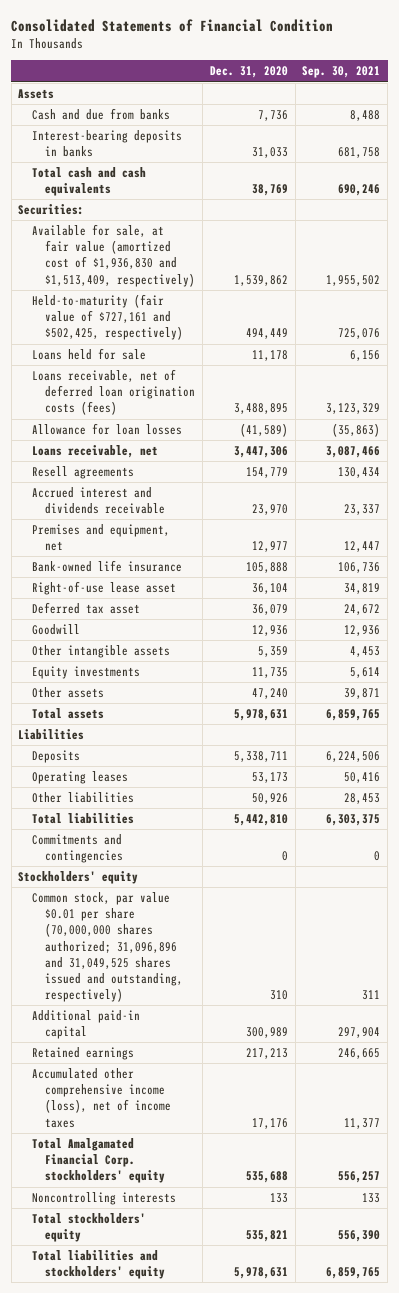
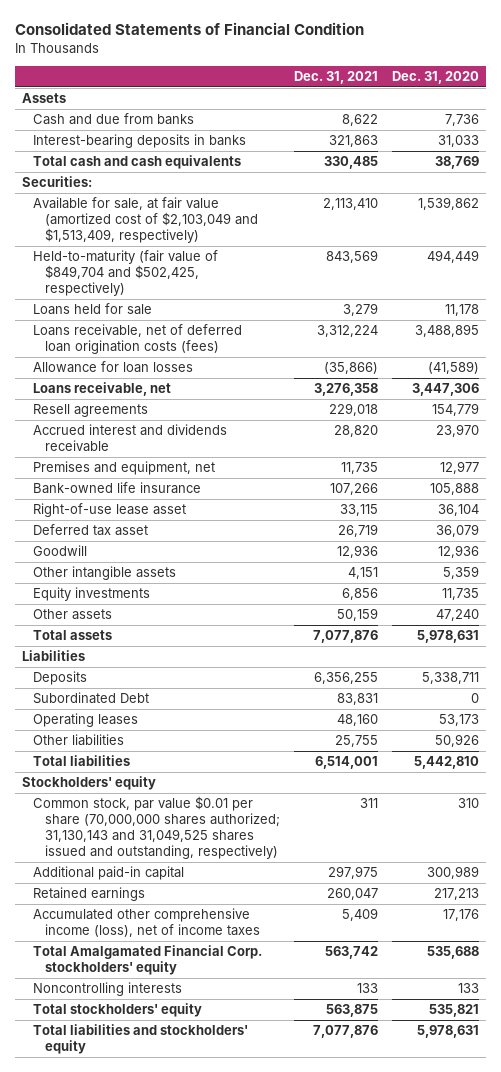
- | Dec. 31, 2020 | Sep. 30, 2021
+ | Dec. 31, 2021 | Dec. 31, 2020
- Available for sale, at fair value (amortized cost of $1,936,830 and $1,513,409, respectively) | 1,539,862 | 1,955,502
- Held-to-maturity (fair value of $727,161 and $502,425, respectively) | 494,449 | 725,076
+ Available for sale, at fair value (amortized cost of $2,103,049 and $1,513,409, respectively) | 2,113,410 | 1,539,862
+ Held-to-maturity (fair value of $849,704 and $502,425, respectively) | 843,569 | 494,449
+ Subordinated Debt | 83,831 | 0
- Commitments and contingencies | 0 | 0
- Common stock, par value $0.01 per share (70,000,000 shares authorized; 31,096,896 and 31,049,525 shares issued and outstanding, respectively) | 310 | 311
+ Common stock, par value $0.01 per share (70,000,000 shares authorized; 31,130,143 and 31,049,525 shares issued and outstanding, respectively) | 311 | 310

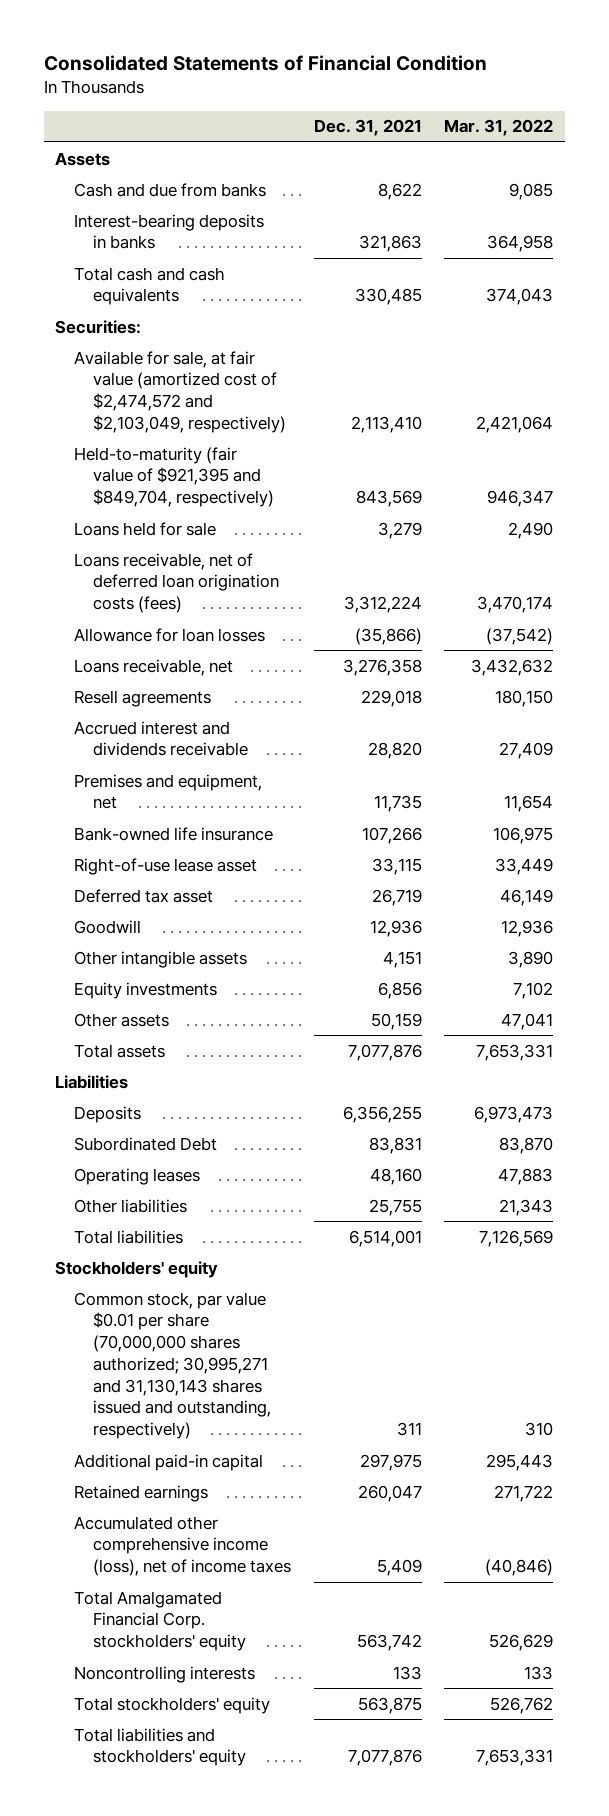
- | Dec. 31, 2021 | Dec. 31, 2020
+ | Dec. 31, 2021 | Mar. 31, 2022
- Available for sale, at fair value (amortized cost of $2,103,049 and $1,513,409, respectively) | 2,113,410 | 1,539,862
- Held-to-maturity (fair value of $849,704 and $502,425, respectively) | 843,569 | 494,449
+ Available for sale, at fair value (amortized cost of $2,474,572 and $2,103,049, respectively) | 2,113,410 | 2,421,064
+ Held-to-maturity (fair value of $921,395 and $849,704, respectively) | 843,569 | 946,347
- Common stock, par value $0.01 per share (70,000,000 shares authorized; 31,130,143 and 31,049,525 shares issued and outstanding, respectively) | 311 | 310
+ Common stock, par value $0.01 per share (70,000,000 shares authorized; 30,995,271 and 31,130,143 shares issued and outstanding, respectively) | 311 | 310

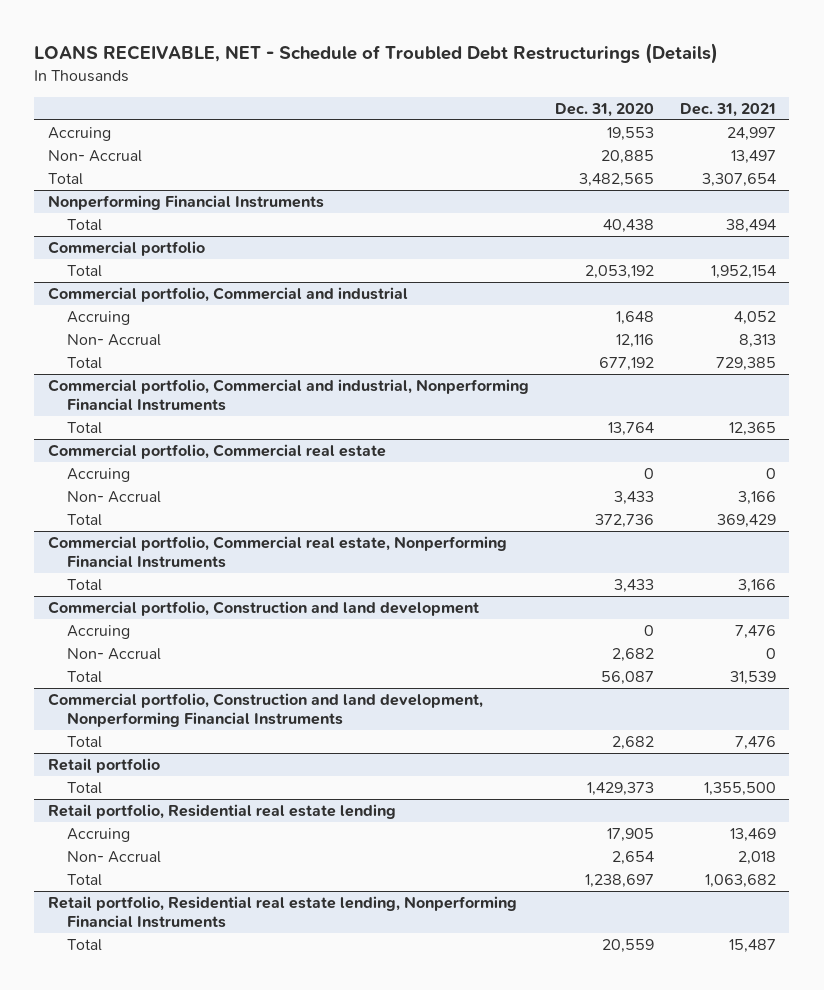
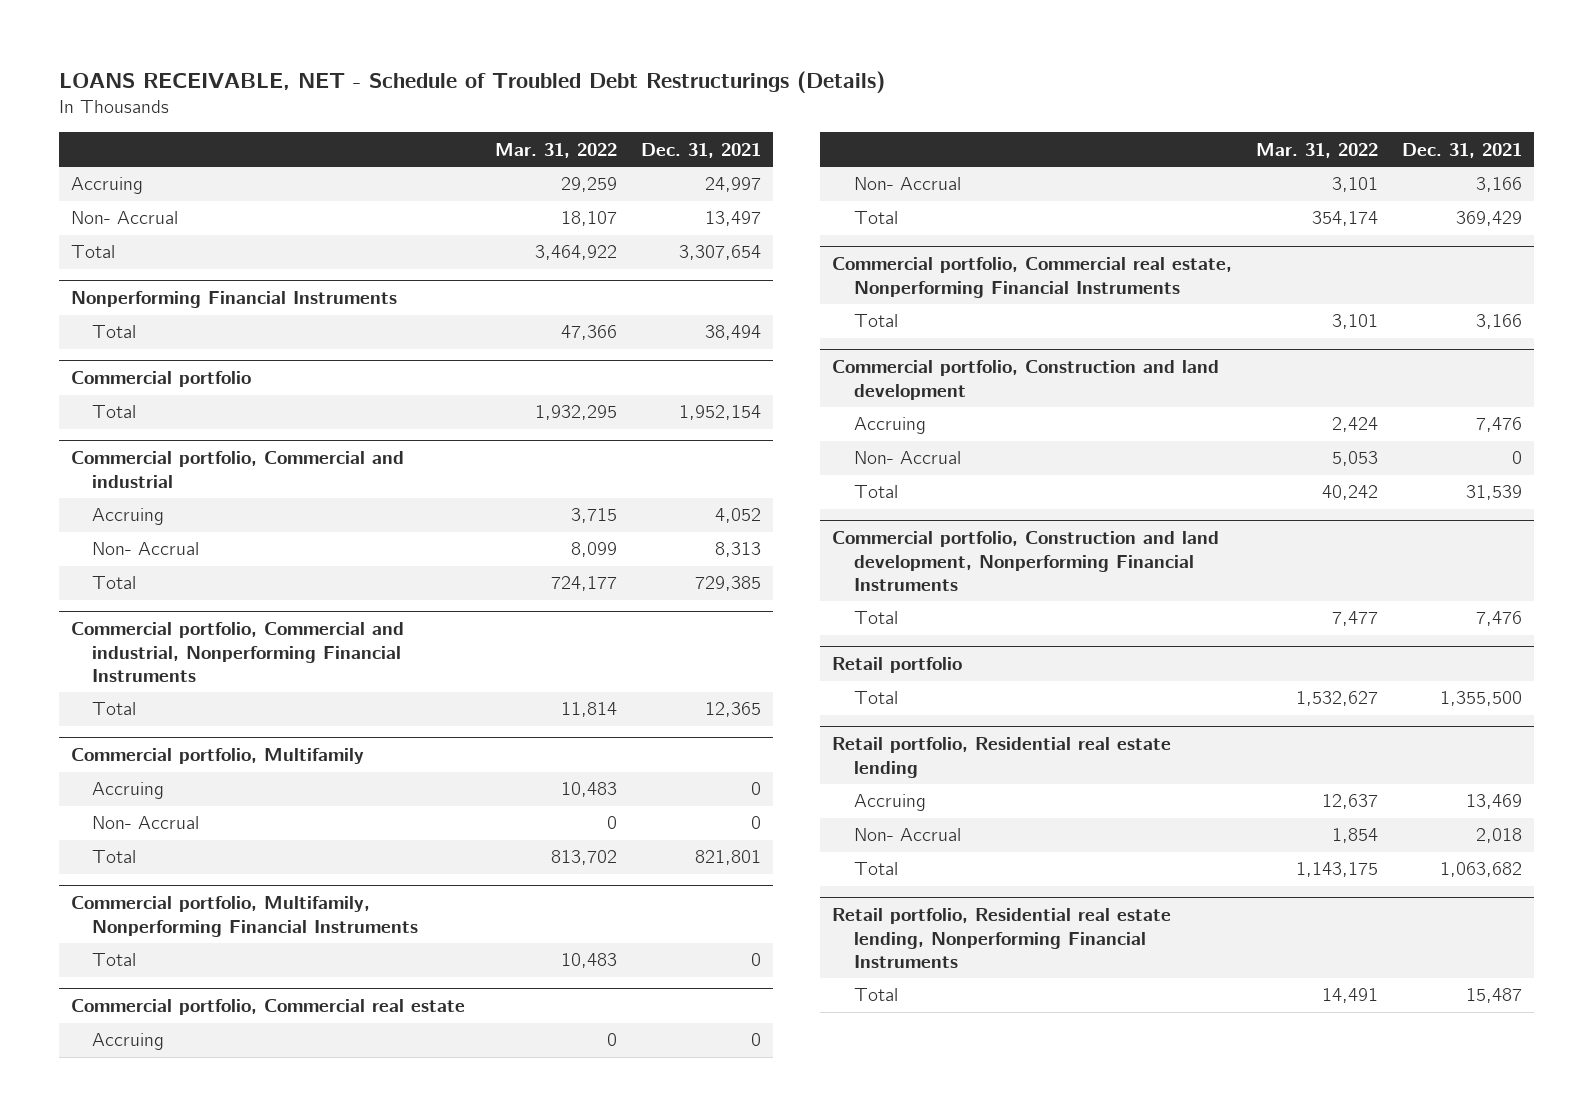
- | Dec. 31, 2020 | Dec. 31, 2021
+ | Mar. 31, 2022 | Dec. 31, 2021
+ Commercial portfolio, Multifamily
+ Accruing | 10,483 | 0
+ Non- Accrual | 0 | 0
+ Total | 813,702 | 821,801
+ Commercial portfolio, Multifamily, Nonperforming Financial Instruments
+ Total | 10,483 | 0

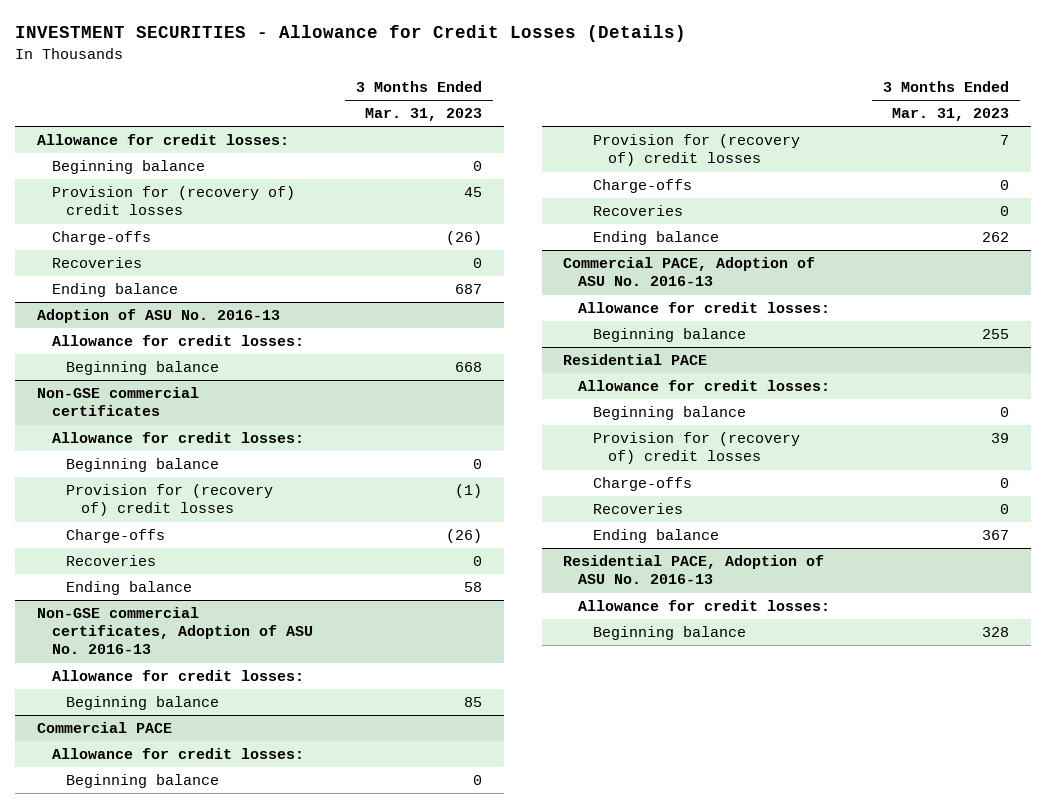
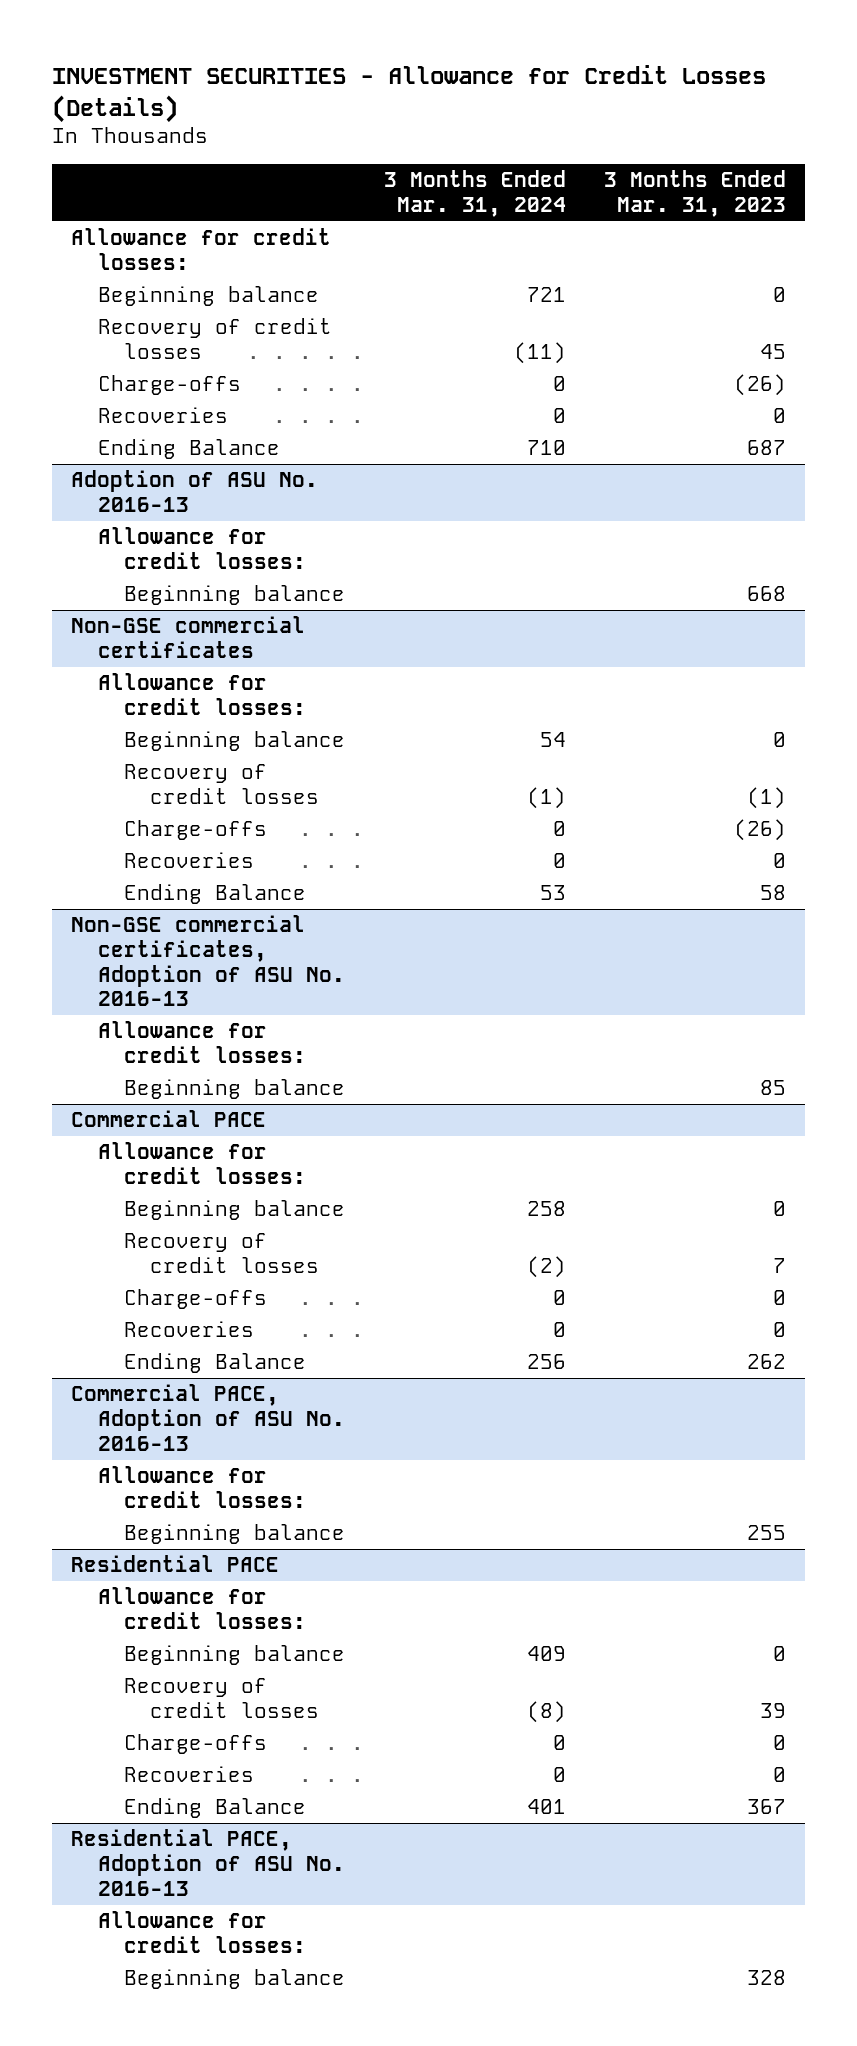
- | 3 Months Ended Mar. 31, 2023
+ | 3 Months Ended Mar. 31, 2024 | 3 Months Ended Mar. 31, 2023
- Provision for (recovery of) credit losses | 45
+ Recovery of credit losses | (11) | 45
- Ending balance | 687
+ Ending Balance | 710 | 687
@ Non-GSE commercial certificates
- Provision for (recovery of) credit losses | (1)
+ Recovery of credit losses | (1) | (1)
- Ending balance | 58
+ Ending Balance | 53 | 58
@ Commercial PACE
- Provision for (recovery of) credit losses | 7
+ Recovery of credit losses | (2) | 7
- Ending balance | 262
+ Ending Balance | 256 | 262
@ Residential PACE
- Provision for (recovery of) credit losses | 39
+ Recovery of credit losses | (8) | 39
- Ending balance | 367
+ Ending Balance | 401 | 367

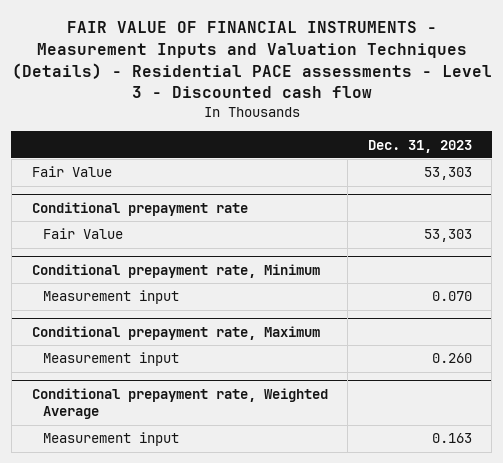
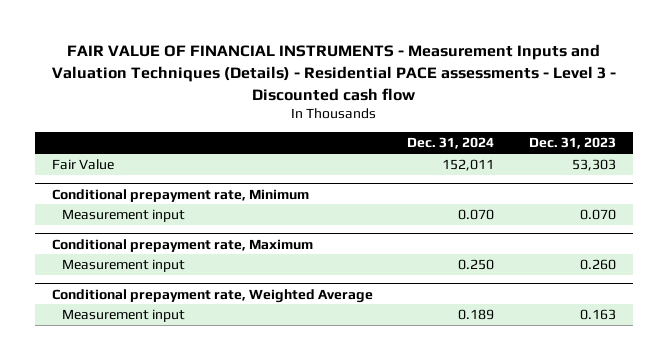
- | Dec. 31, 2023
+ | Dec. 31, 2024 | Dec. 31, 2023
- Conditional prepayment rate
- Fair Value | 53,303

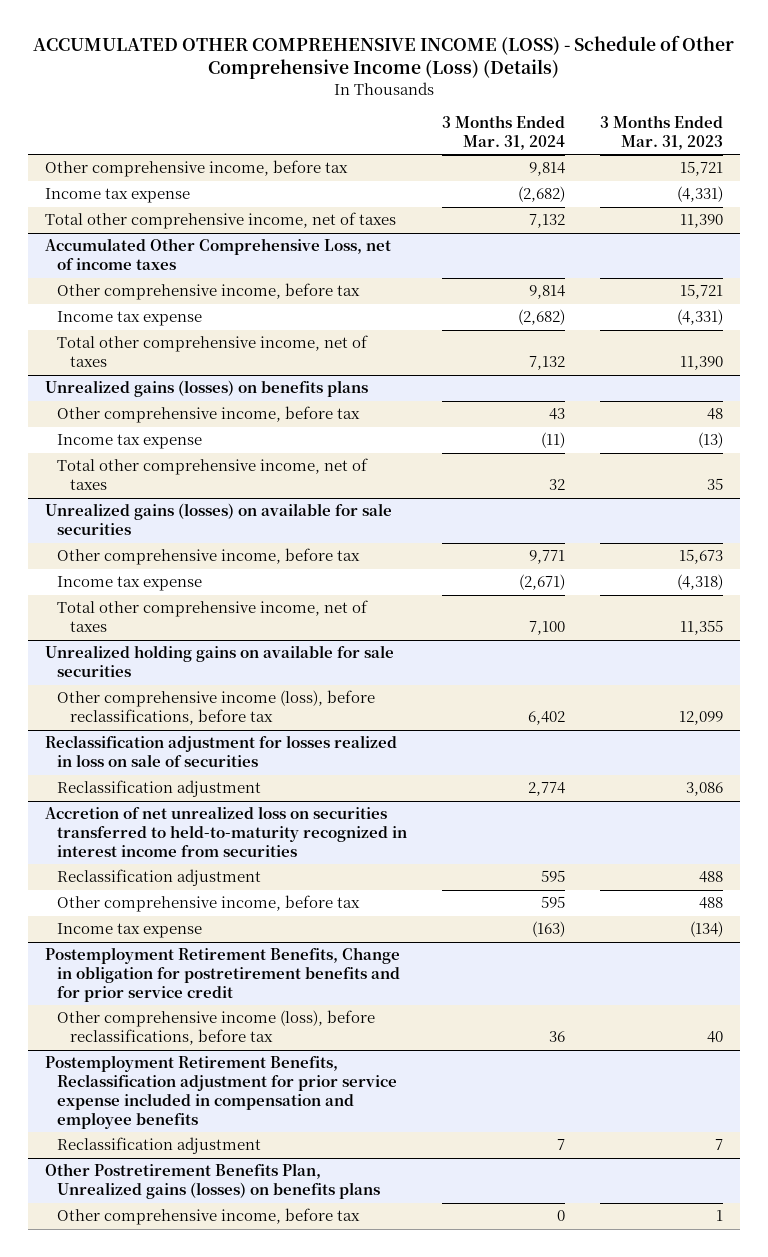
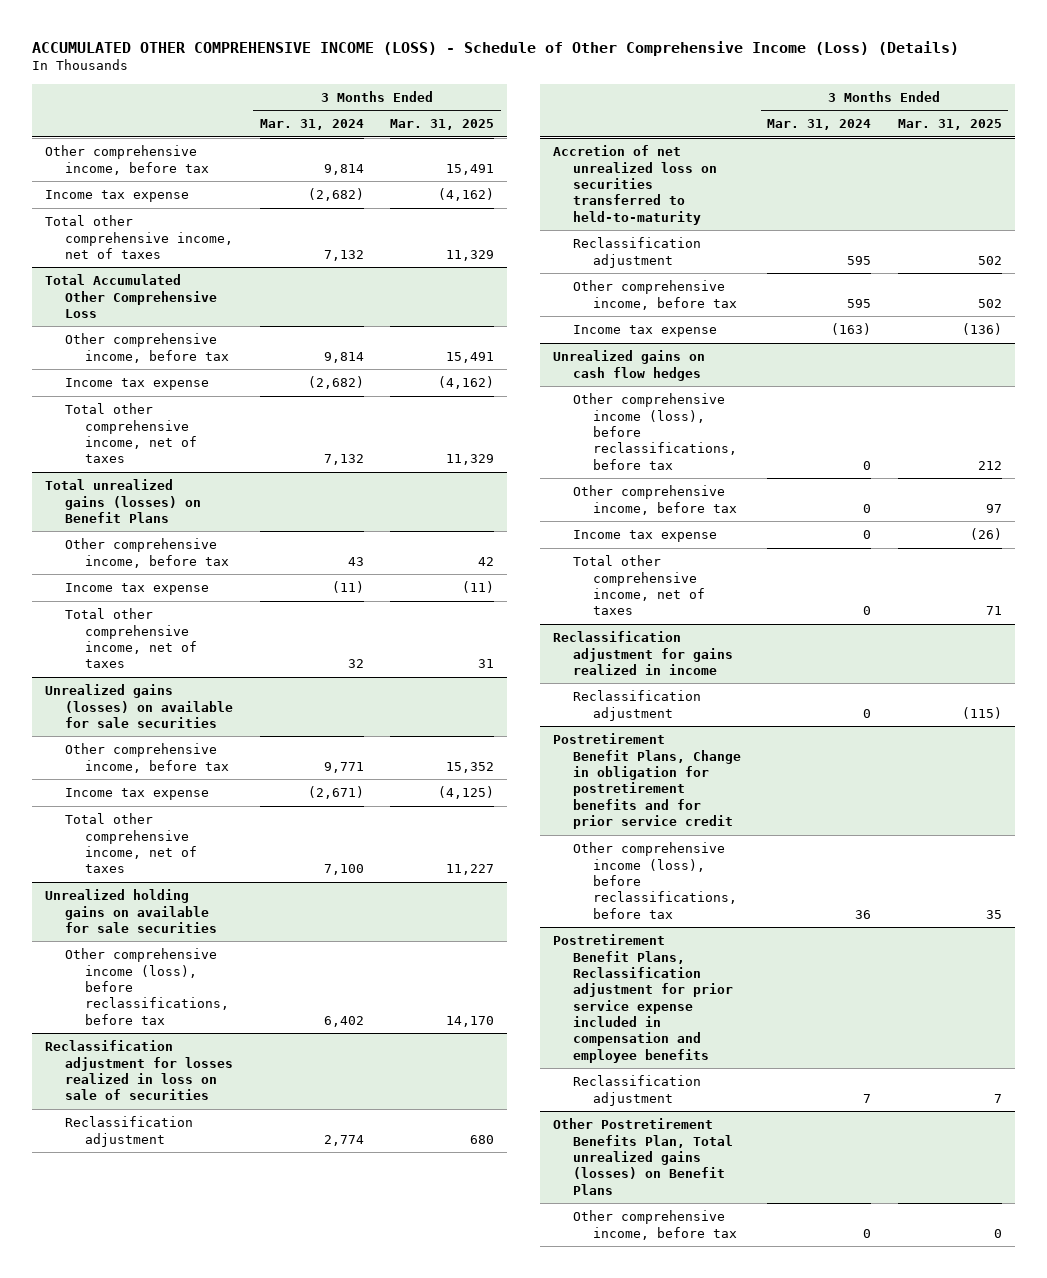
- | 3 Months Ended Mar. 31, 2024 | 3 Months Ended Mar. 31, 2023
+ | 3 Months Ended Mar. 31, 2024 | 3 Months Ended Mar. 31, 2025
- Accumulated Other Comprehensive Loss, net of income taxes
+ Total Accumulated Other Comprehensive Loss
- Unrealized gains (losses) on benefits plans
+ Total unrealized gains (losses) on Benefit Plans
- Accretion of net unrealized loss on securities transferred to held-to-maturity recognized in interest income from securities
+ Accretion of net unrealized loss on securities transferred to held-to-maturity
- Postemployment Retirement Benefits, Change in obligation for postretirement benefits and for prior service credit
+ Unrealized gains on cash flow hedges
+ Other comprehensive income (loss), before reclassifications, before tax | 0 | 212
+ Other comprehensive income, before tax | 0 | 97
+ Income tax expense | 0 | (26)
+ Total other comprehensive income, net of taxes | 0 | 71
+ Reclassification adjustment for gains realized in income
+ Reclassification adjustment | 0 | (115)
+ Postretirement Benefit Plans, Change in obligation for postretirement benefits and for prior service credit
- Postemployment Retirement Benefits, Reclassification adjustment for prior service expense included in compensation and employee benefits
+ Postretirement Benefit Plans, Reclassification adjustment for prior service expense included in compensation and employee benefits
- Other Postretirement Benefits Plan, Unrealized gains (losses) on benefits plans
+ Other Postretirement Benefits Plan, Total unrealized gains (losses) on Benefit Plans

